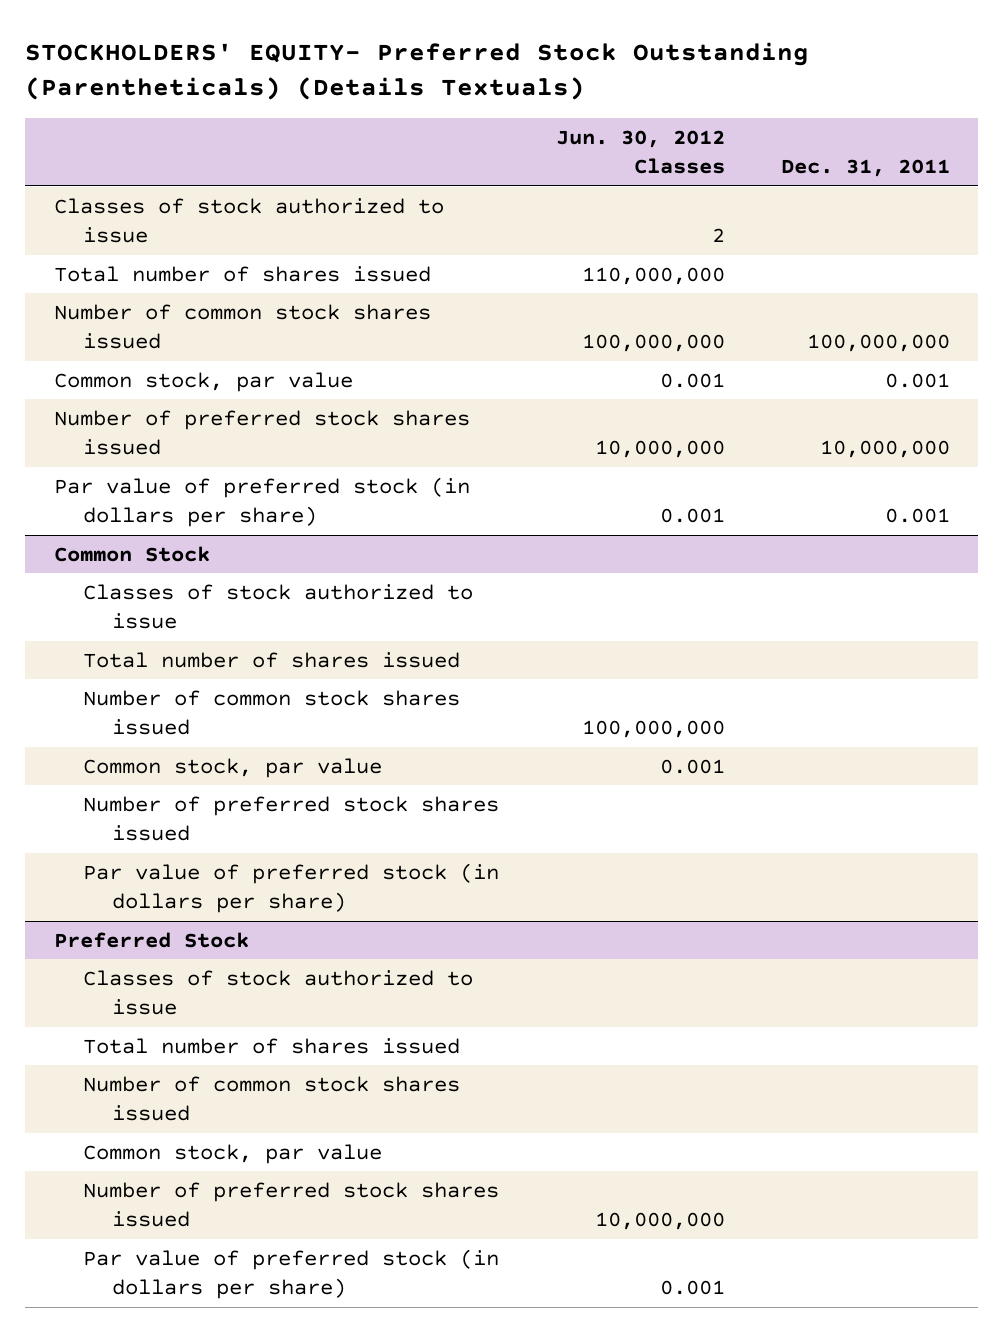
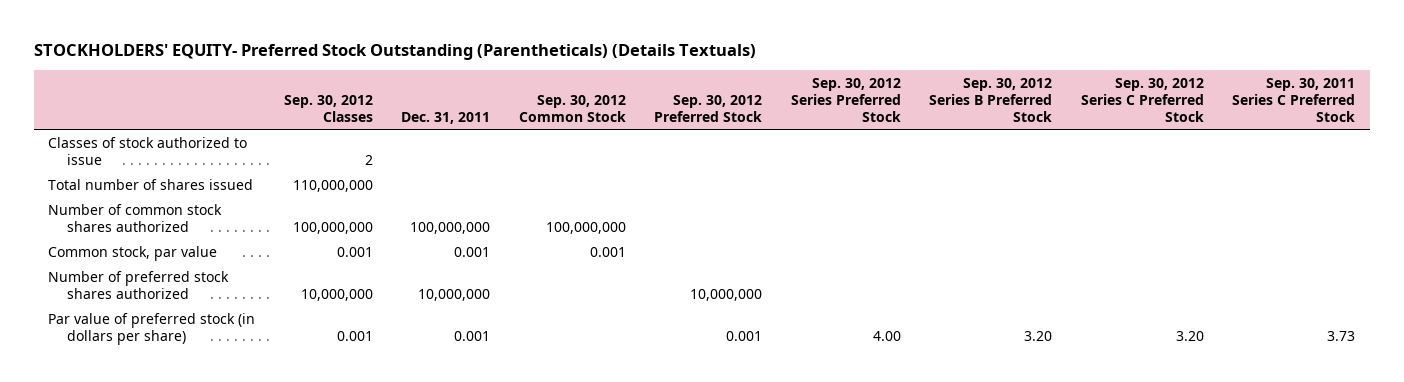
- | Jun. 30, 2012 Classes | Dec. 31, 2011
+ | Sep. 30, 2012 Classes | Dec. 31, 2011 | Sep. 30, 2012 Common Stock | Sep. 30, 2012 Preferred Stock | Sep. 30, 2012 Series Preferred Stock | Sep. 30, 2012 Series B Preferred Stock | Sep. 30, 2012 Series C Preferred Stock | Sep. 30, 2011 Series C Preferred Stock
- Number of common stock shares issued | 100,000,000 | 100,000,000
+ Number of common stock shares authorized | 100,000,000 | 100,000,000 | 100,000,000 | | | | |
- Number of preferred stock shares issued | 10,000,000 | 10,000,000
+ Number of preferred stock shares authorized | 10,000,000 | 10,000,000 | | 10,000,000 | | | |
- Common Stock
- Classes of stock authorized to issue
- Total number of shares issued
- Number of common stock shares issued | 100,000,000 |
- Common stock, par value | 0.001 |
- Number of preferred stock shares issued
- Par value of preferred stock (in dollars per share)
- Preferred Stock
- Classes of stock authorized to issue
- Total number of shares issued
- Number of common stock shares issued
- Common stock, par value
- Number of preferred stock shares issued | 10,000,000 |
- Par value of preferred stock (in dollars per share) | 0.001 |

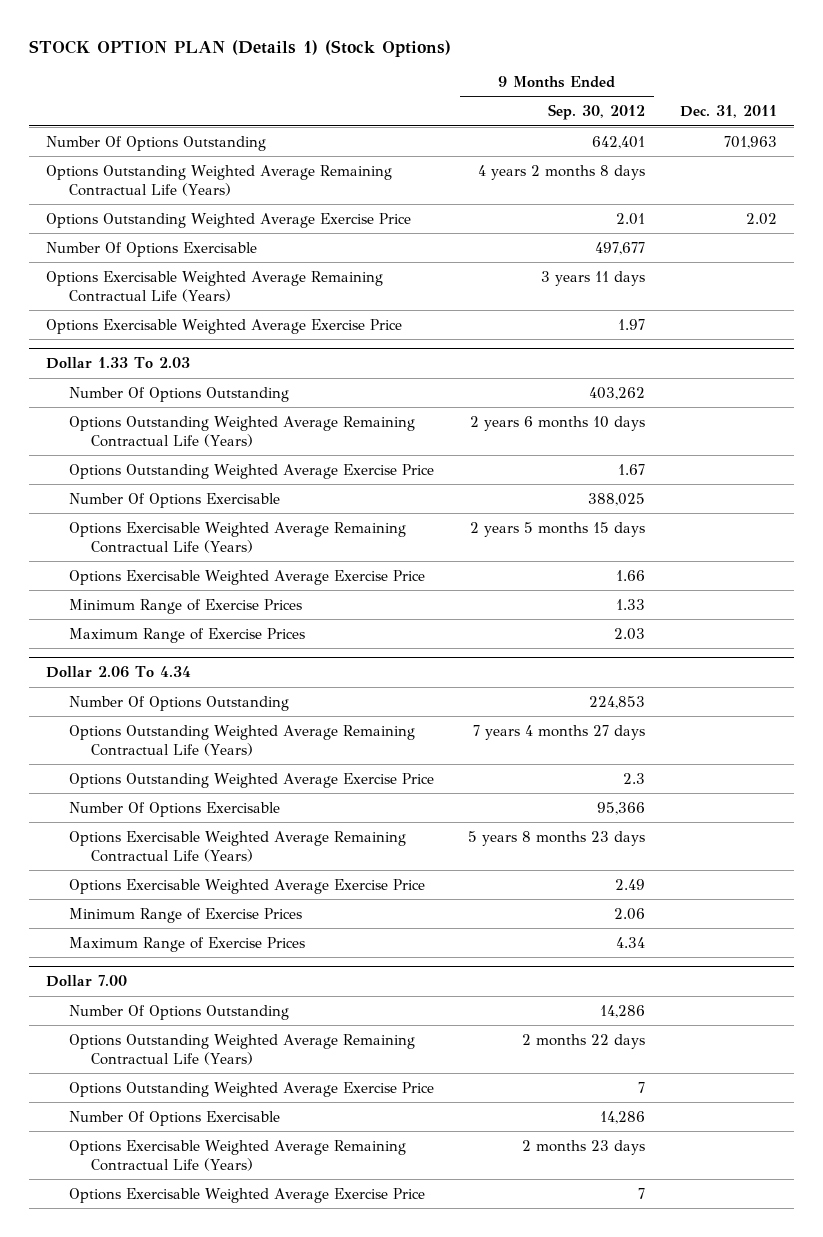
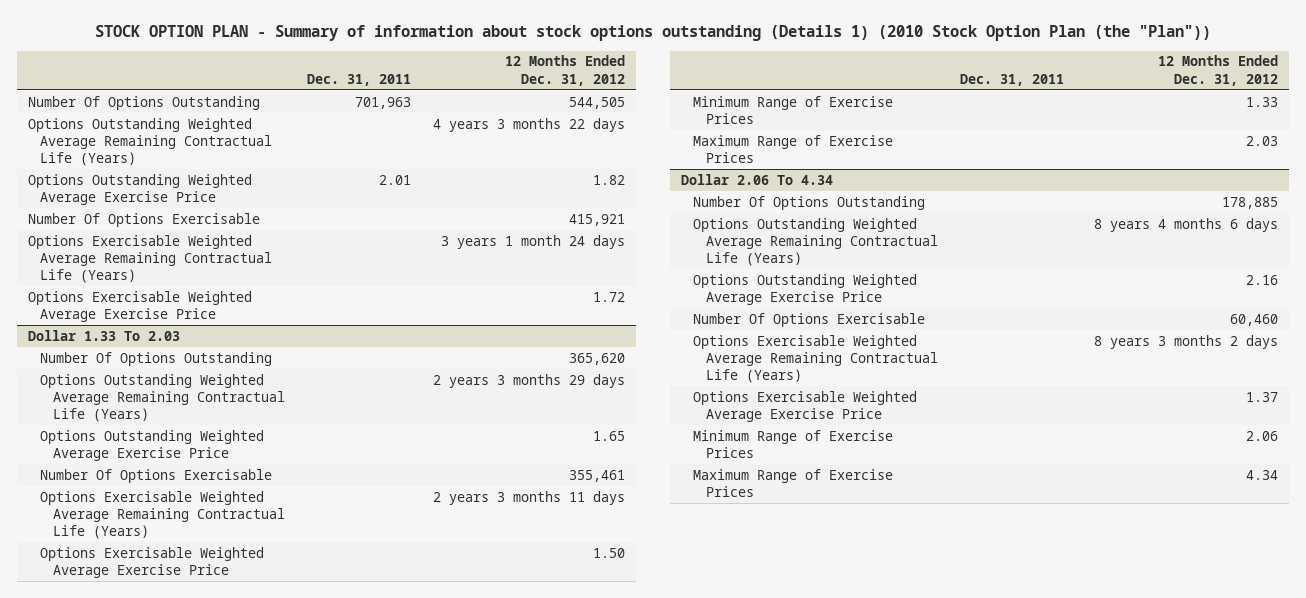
- STOCK OPTION PLAN (Details 1) (Stock Options)
+ STOCK OPTION PLAN - Summary of information about stock options outstanding (Details 1) (2010 Stock Option Plan (the "Plan"))
- | 9 Months Ended Sep. 30, 2012 | Dec. 31, 2011
+ | Dec. 31, 2011 | 12 Months Ended Dec. 31, 2012
- Options Outstanding Weighted Average Exercise Price | 2.01 | 2.02
+ Options Outstanding Weighted Average Exercise Price | 2.01 | 1.82
- Dollar 7.00
- Number Of Options Outstanding | 14,286 |
- Options Outstanding Weighted Average Remaining Contractual Life (Years) | 2 months 22 days |
- Options Outstanding Weighted Average Exercise Price | 7 |
- Number Of Options Exercisable | 14,286 |
- Options Exercisable Weighted Average Remaining Contractual Life (Years) | 2 months 23 days |
- Options Exercisable Weighted Average Exercise Price | 7 |

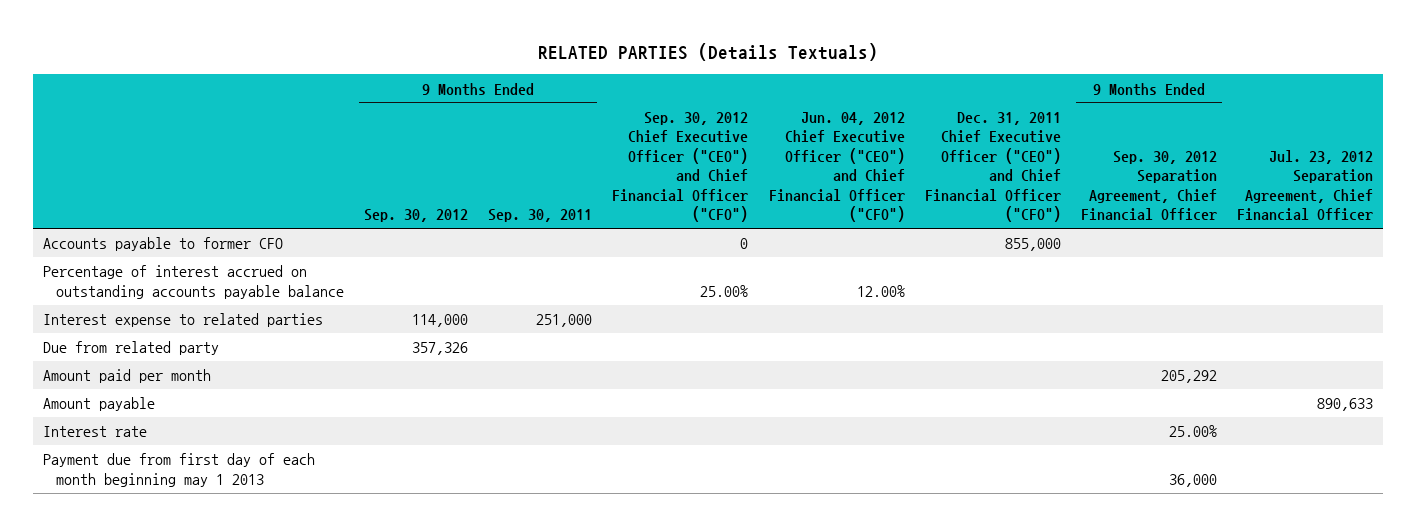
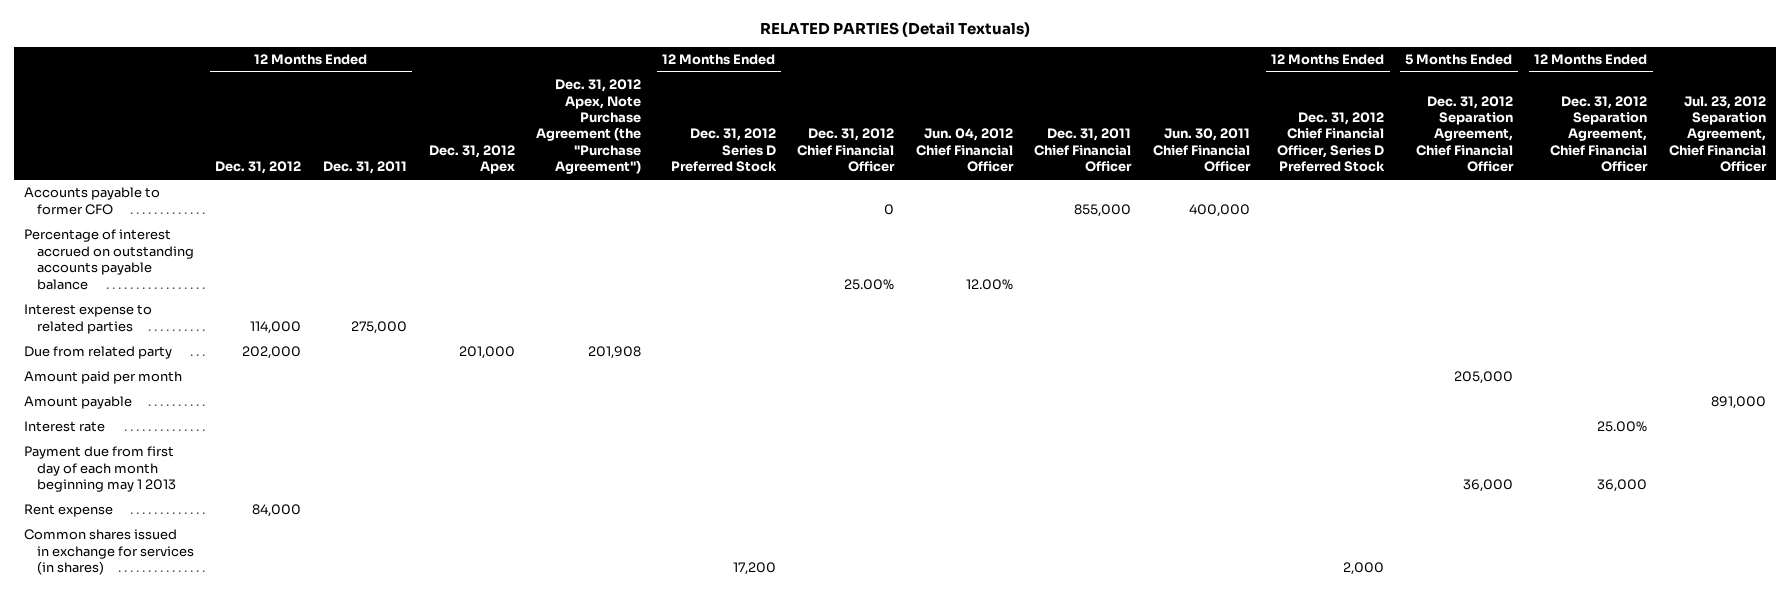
- RELATED PARTIES (Details Textuals)
+ RELATED PARTIES (Detail Textuals)
- | 9 Months Ended Sep. 30, 2012 | 9 Months Ended Sep. 30, 2011 | Sep. 30, 2012 Chief Executive Officer ("CEO") and Chief Financial Officer ("CFO") | Jun. 04, 2012 Chief Executive Officer ("CEO") and Chief Financial Officer ("CFO") | Dec. 31, 2011 Chief Executive Officer ("CEO") and Chief Financial Officer ("CFO") | 9 Months Ended Sep. 30, 2012 Separation Agreement, Chief Financial Officer | Jul. 23, 2012 Separation Agreement, Chief Financial Officer
+ | 12 Months Ended Dec. 31, 2012 | 12 Months Ended Dec. 31, 2011 | Dec. 31, 2012 Apex | Dec. 31, 2012 Apex, Note Purchase Agreement (the "Purchase Agreement") | 12 Months Ended Dec. 31, 2012 Series D Preferred Stock | Dec. 31, 2012 Chief Financial Officer | Jun. 04, 2012 Chief Financial Officer | Dec. 31, 2011 Chief Financial Officer | Jun. 30, 2011 Chief Financial Officer | 12 Months Ended Dec. 31, 2012 Chief Financial Officer, Series D Preferred Stock | 5 Months Ended Dec. 31, 2012 Separation Agreement, Chief Financial Officer | 12 Months Ended Dec. 31, 2012 Separation Agreement, Chief Financial Officer | Jul. 23, 2012 Separation Agreement, Chief Financial Officer
- Amount payable | | | | | | | 890,633
+ Amount payable | | | | | | | | | | | | | 891,000
+ Rent expense | 84,000 | | | | | | | | | | | |
+ Common shares issued in exchange for services (in shares) | | | | | 17,200 | | | | | 2,000 | | |

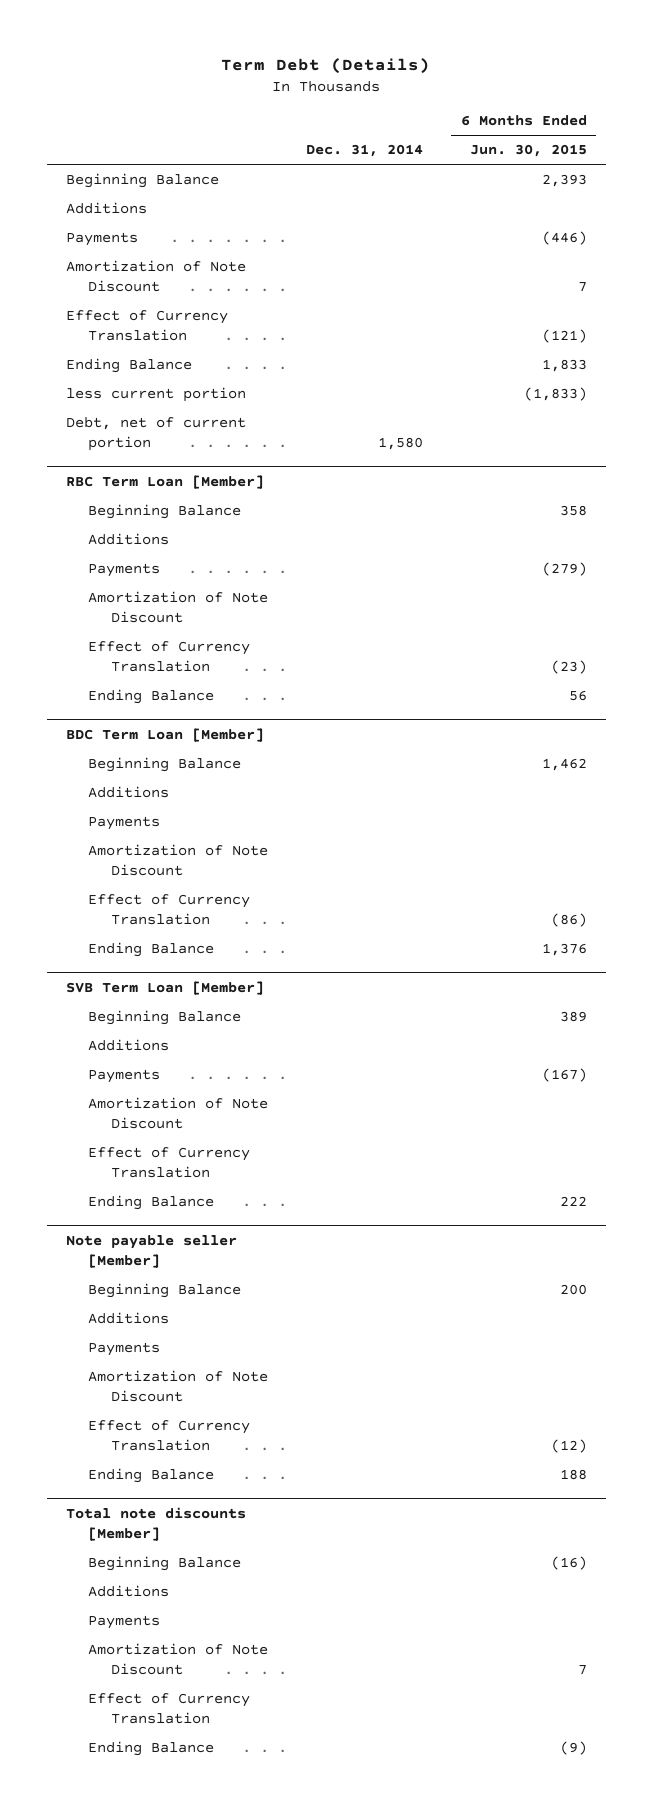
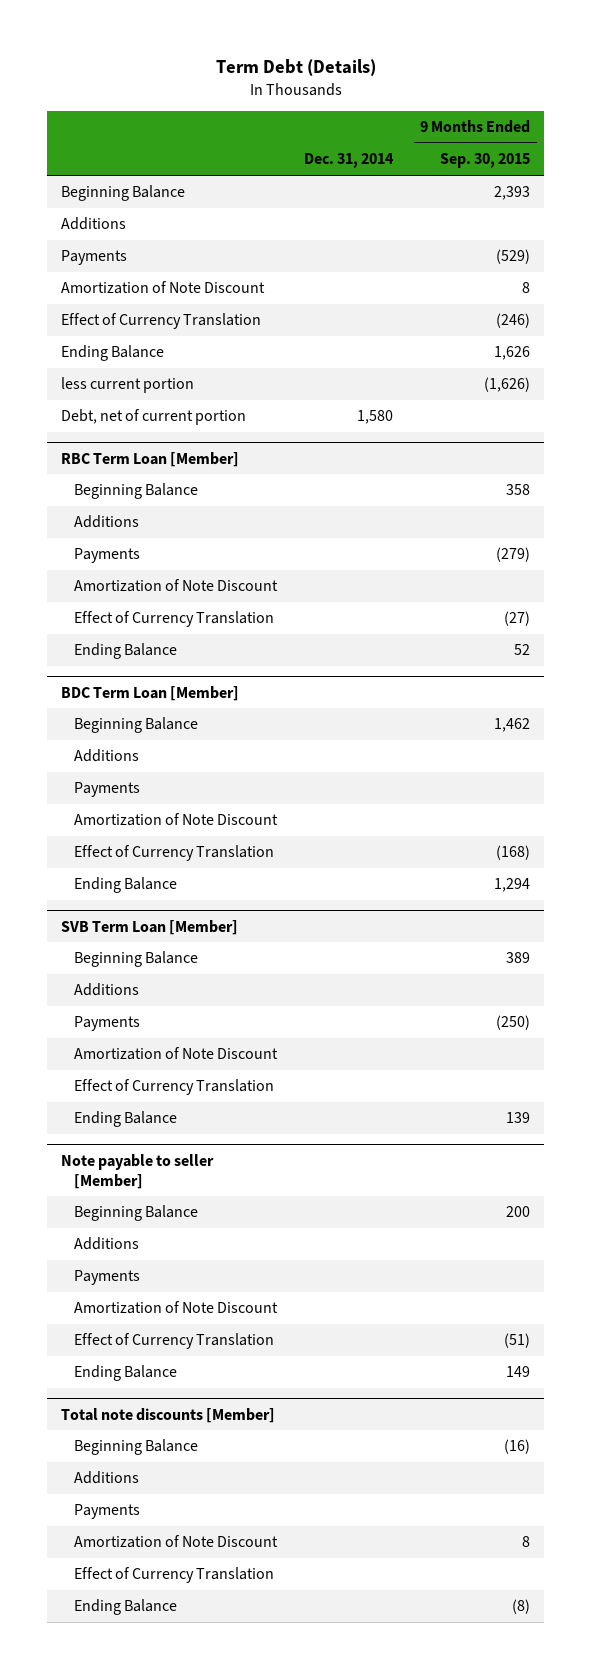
- | Dec. 31, 2014 | 6 Months Ended Jun. 30, 2015
+ | Dec. 31, 2014 | 9 Months Ended Sep. 30, 2015
- Note payable seller [Member]
+ Note payable to seller [Member]

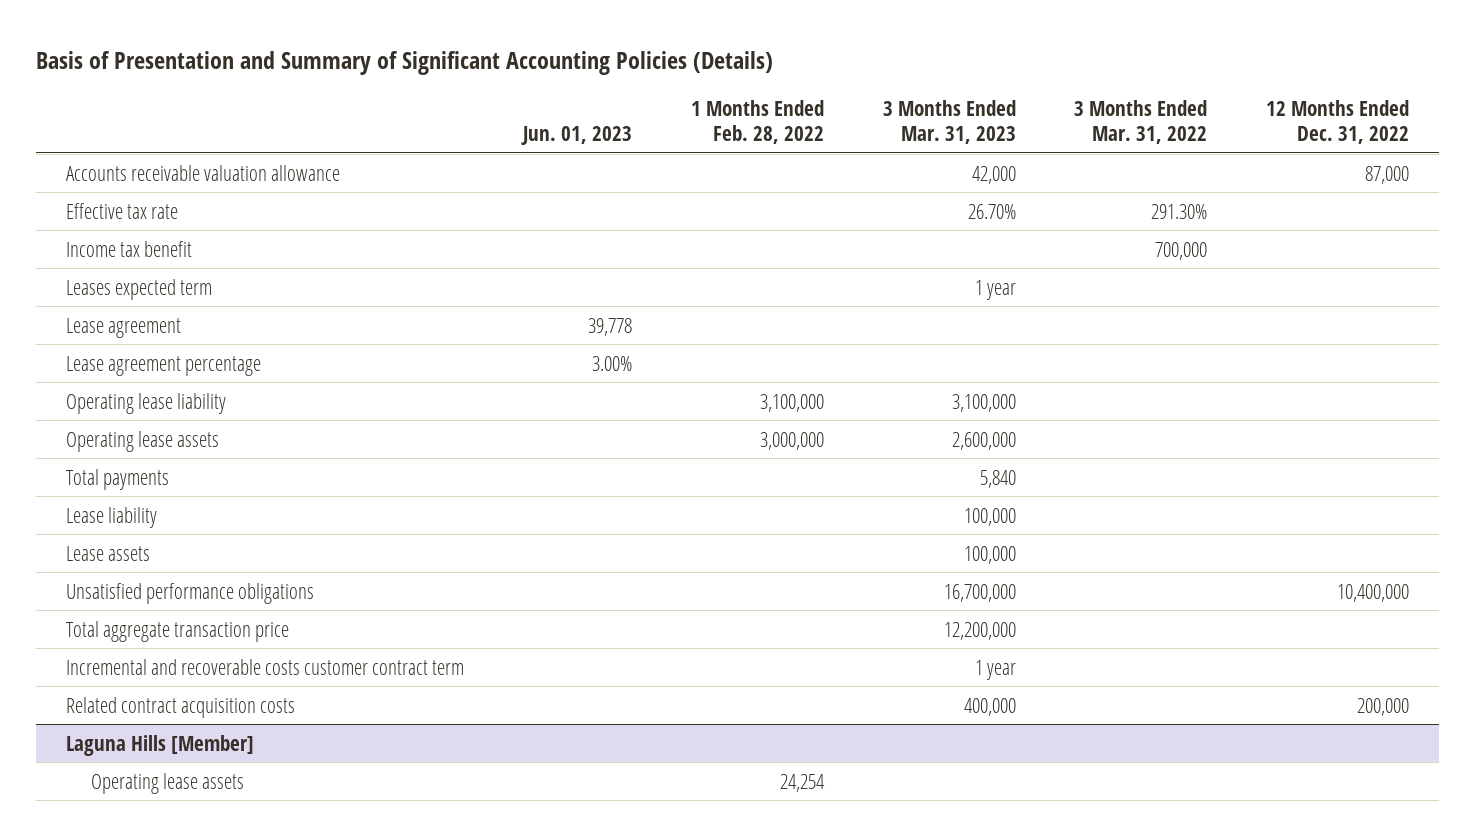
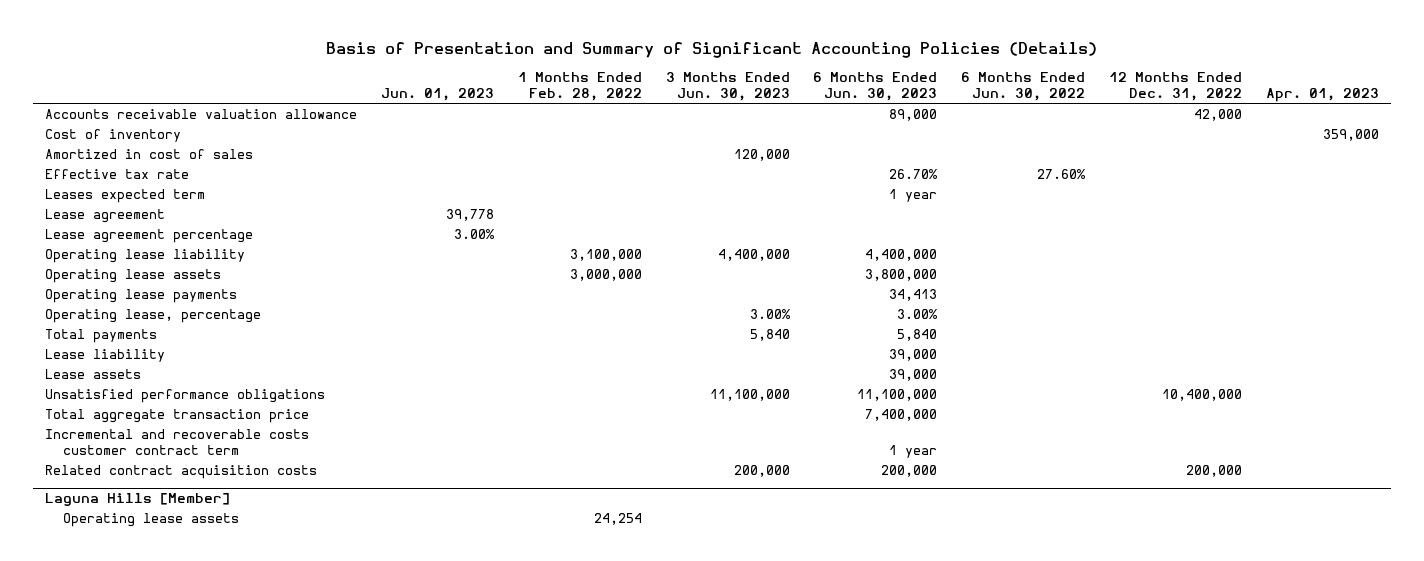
- | Jun. 01, 2023 | 1 Months Ended Feb. 28, 2022 | 3 Months Ended Mar. 31, 2023 | 3 Months Ended Mar. 31, 2022 | 12 Months Ended Dec. 31, 2022
+ | Jun. 01, 2023 | 1 Months Ended Feb. 28, 2022 | 3 Months Ended Jun. 30, 2023 | 6 Months Ended Jun. 30, 2023 | 6 Months Ended Jun. 30, 2022 | 12 Months Ended Dec. 31, 2022 | Apr. 01, 2023
- Accounts receivable valuation allowance | | | 42,000 | | 87,000
+ Accounts receivable valuation allowance | | | | 89,000 | | 42,000 |
+ Cost of inventory | | | | | | | 359,000
+ Amortized in cost of sales | | | 120,000 | | | |
- Income tax benefit | | | | 700,000 |
+ Operating lease payments | | | | 34,413 | | |
+ Operating lease, percentage | | | 3.00% | 3.00% | | |

